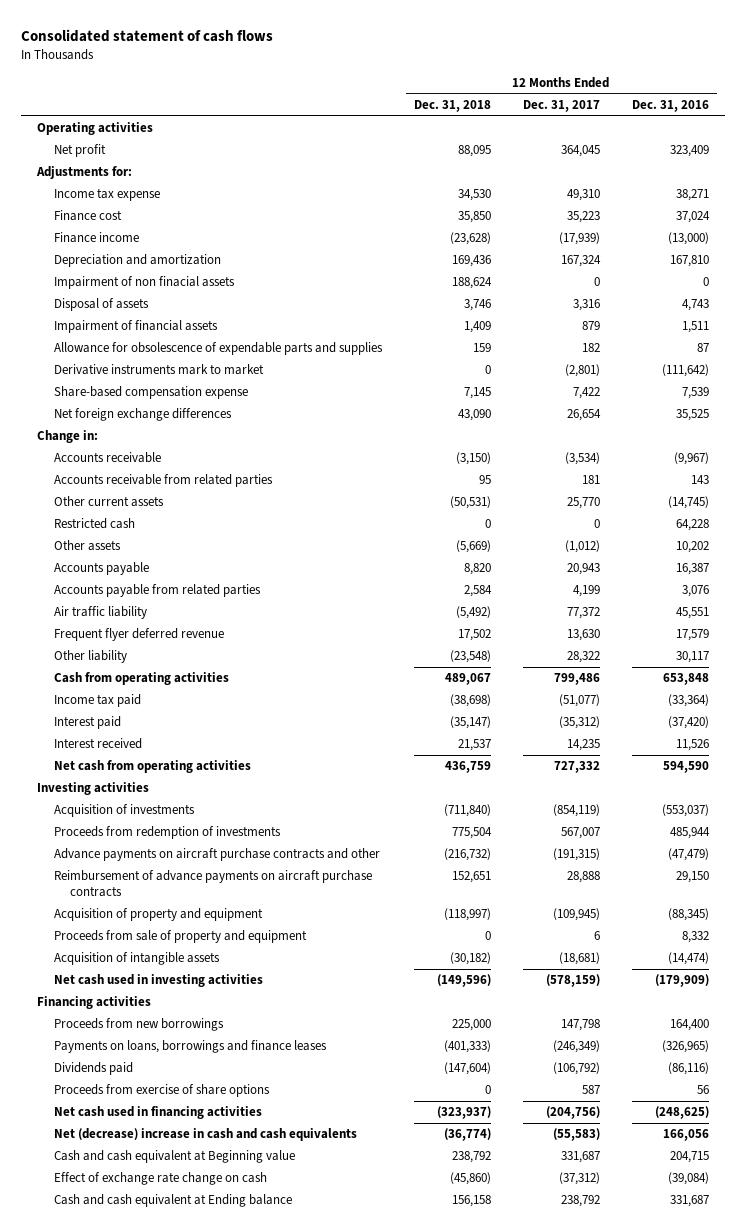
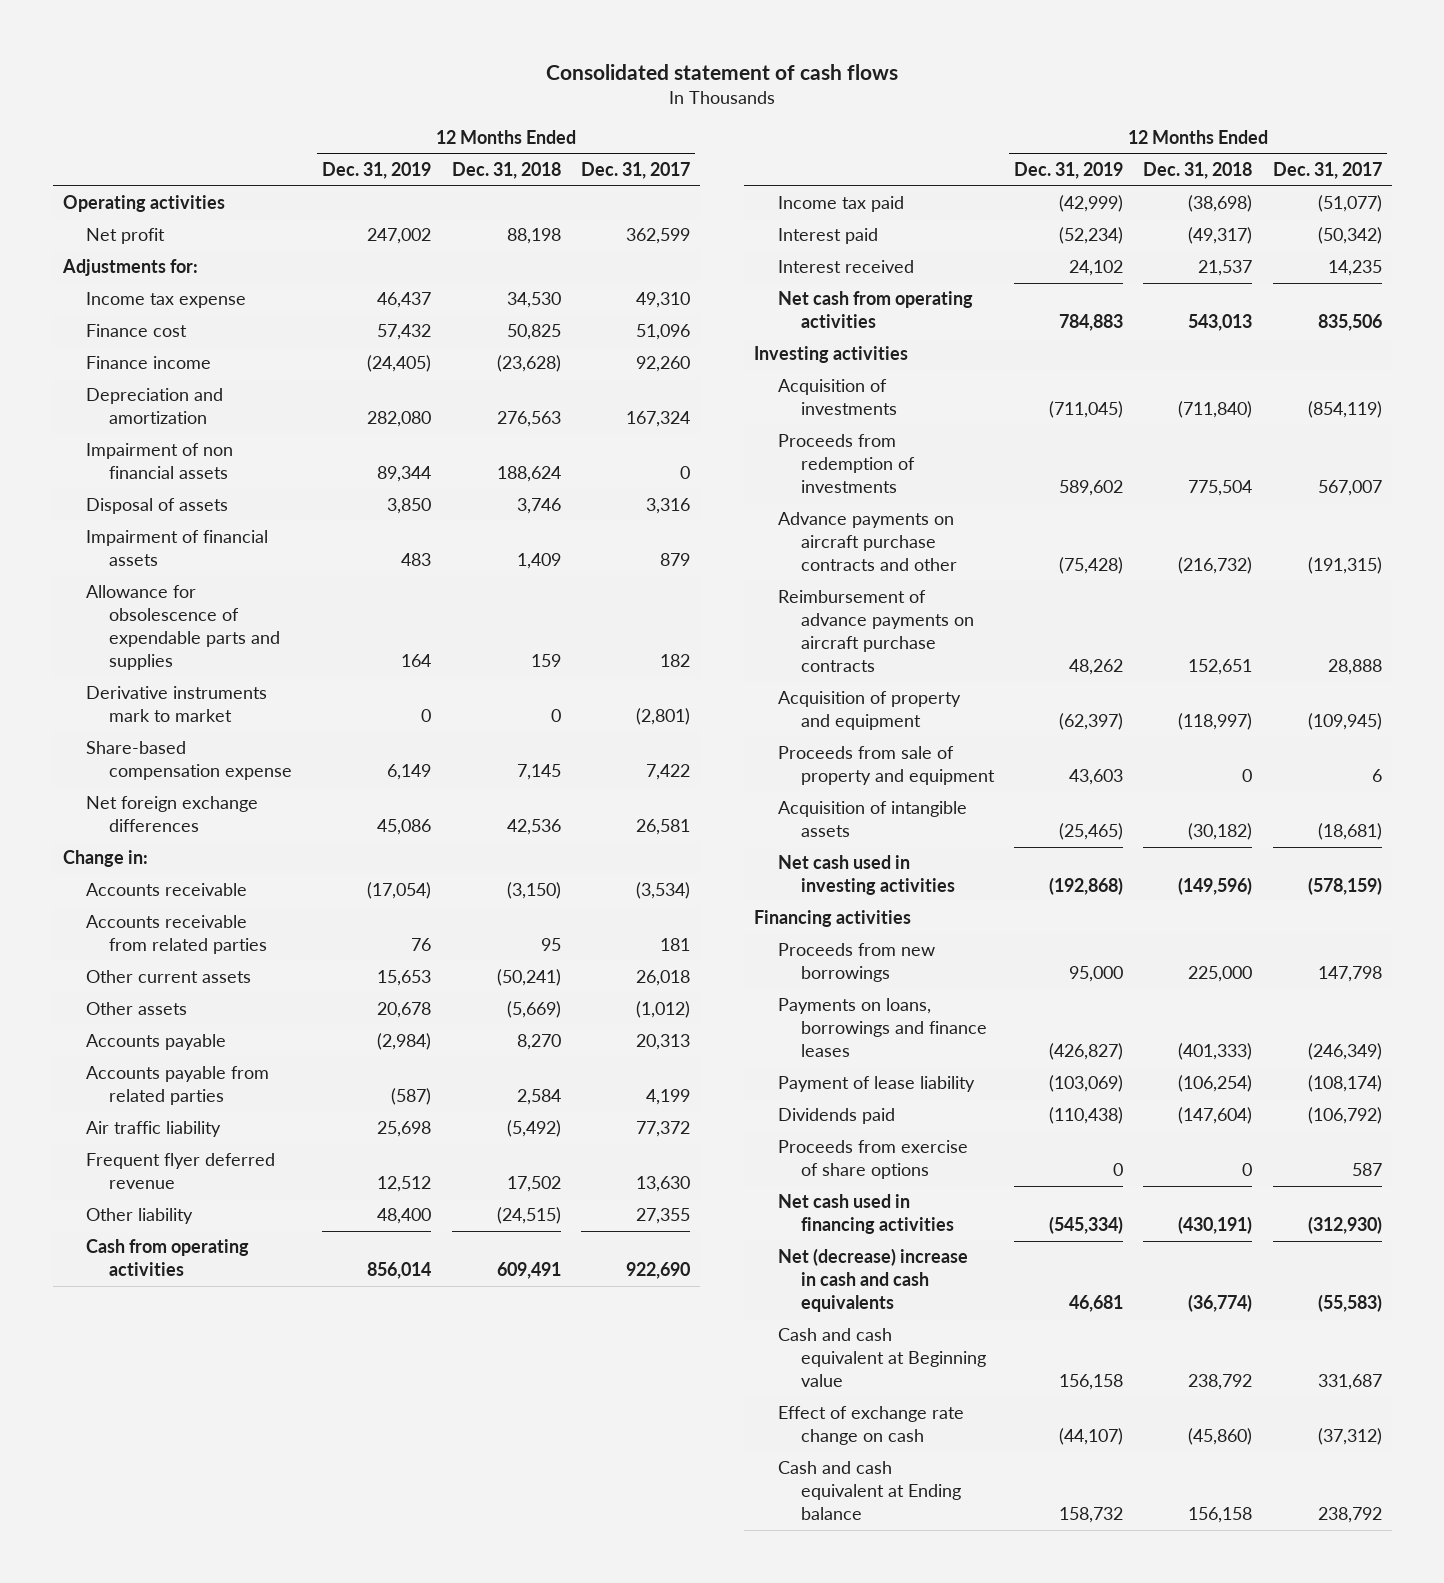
- | 12 Months Ended Dec. 31, 2018 | 12 Months Ended Dec. 31, 2017 | 12 Months Ended Dec. 31, 2016
+ | 12 Months Ended Dec. 31, 2019 | 12 Months Ended Dec. 31, 2018 | 12 Months Ended Dec. 31, 2017
- Net profit | 88,095 | 364,045 | 323,409
+ Net profit | 247,002 | 88,198 | 362,599
- Finance cost | 35,850 | 35,223 | 37,024
- Finance income | (23,628) | (17,939) | (13,000)
- Depreciation and amortization | 169,436 | 167,324 | 167,810
- Impairment of non finacial assets | 188,624 | 0 | 0
+ Finance cost | 57,432 | 50,825 | 51,096
+ Finance income | (24,405) | (23,628) | 92,260
+ Depreciation and amortization | 282,080 | 276,563 | 167,324
+ Impairment of non financial assets | 89,344 | 188,624 | 0
- Net foreign exchange differences | 43,090 | 26,654 | 35,525
+ Net foreign exchange differences | 45,086 | 42,536 | 26,581
- Other current assets | (50,531) | 25,770 | (14,745)
- Restricted cash | 0 | 0 | 64,228
+ Other current assets | 15,653 | (50,241) | 26,018
- Accounts payable | 8,820 | 20,943 | 16,387
+ Accounts payable | (2,984) | 8,270 | 20,313
- Other liability | (23,548) | 28,322 | 30,117
- Cash from operating activities | 489,067 | 799,486 | 653,848
+ Other liability | 48,400 | (24,515) | 27,355
+ Cash from operating activities | 856,014 | 609,491 | 922,690
- Interest paid | (35,147) | (35,312) | (37,420)
+ Interest paid | (52,234) | (49,317) | (50,342)
- Net cash from operating activities | 436,759 | 727,332 | 594,590
+ Net cash from operating activities | 784,883 | 543,013 | 835,506
+ Payment of lease liability | (103,069) | (106,254) | (108,174)
- Net cash used in financing activities | (323,937) | (204,756) | (248,625)
+ Net cash used in financing activities | (545,334) | (430,191) | (312,930)

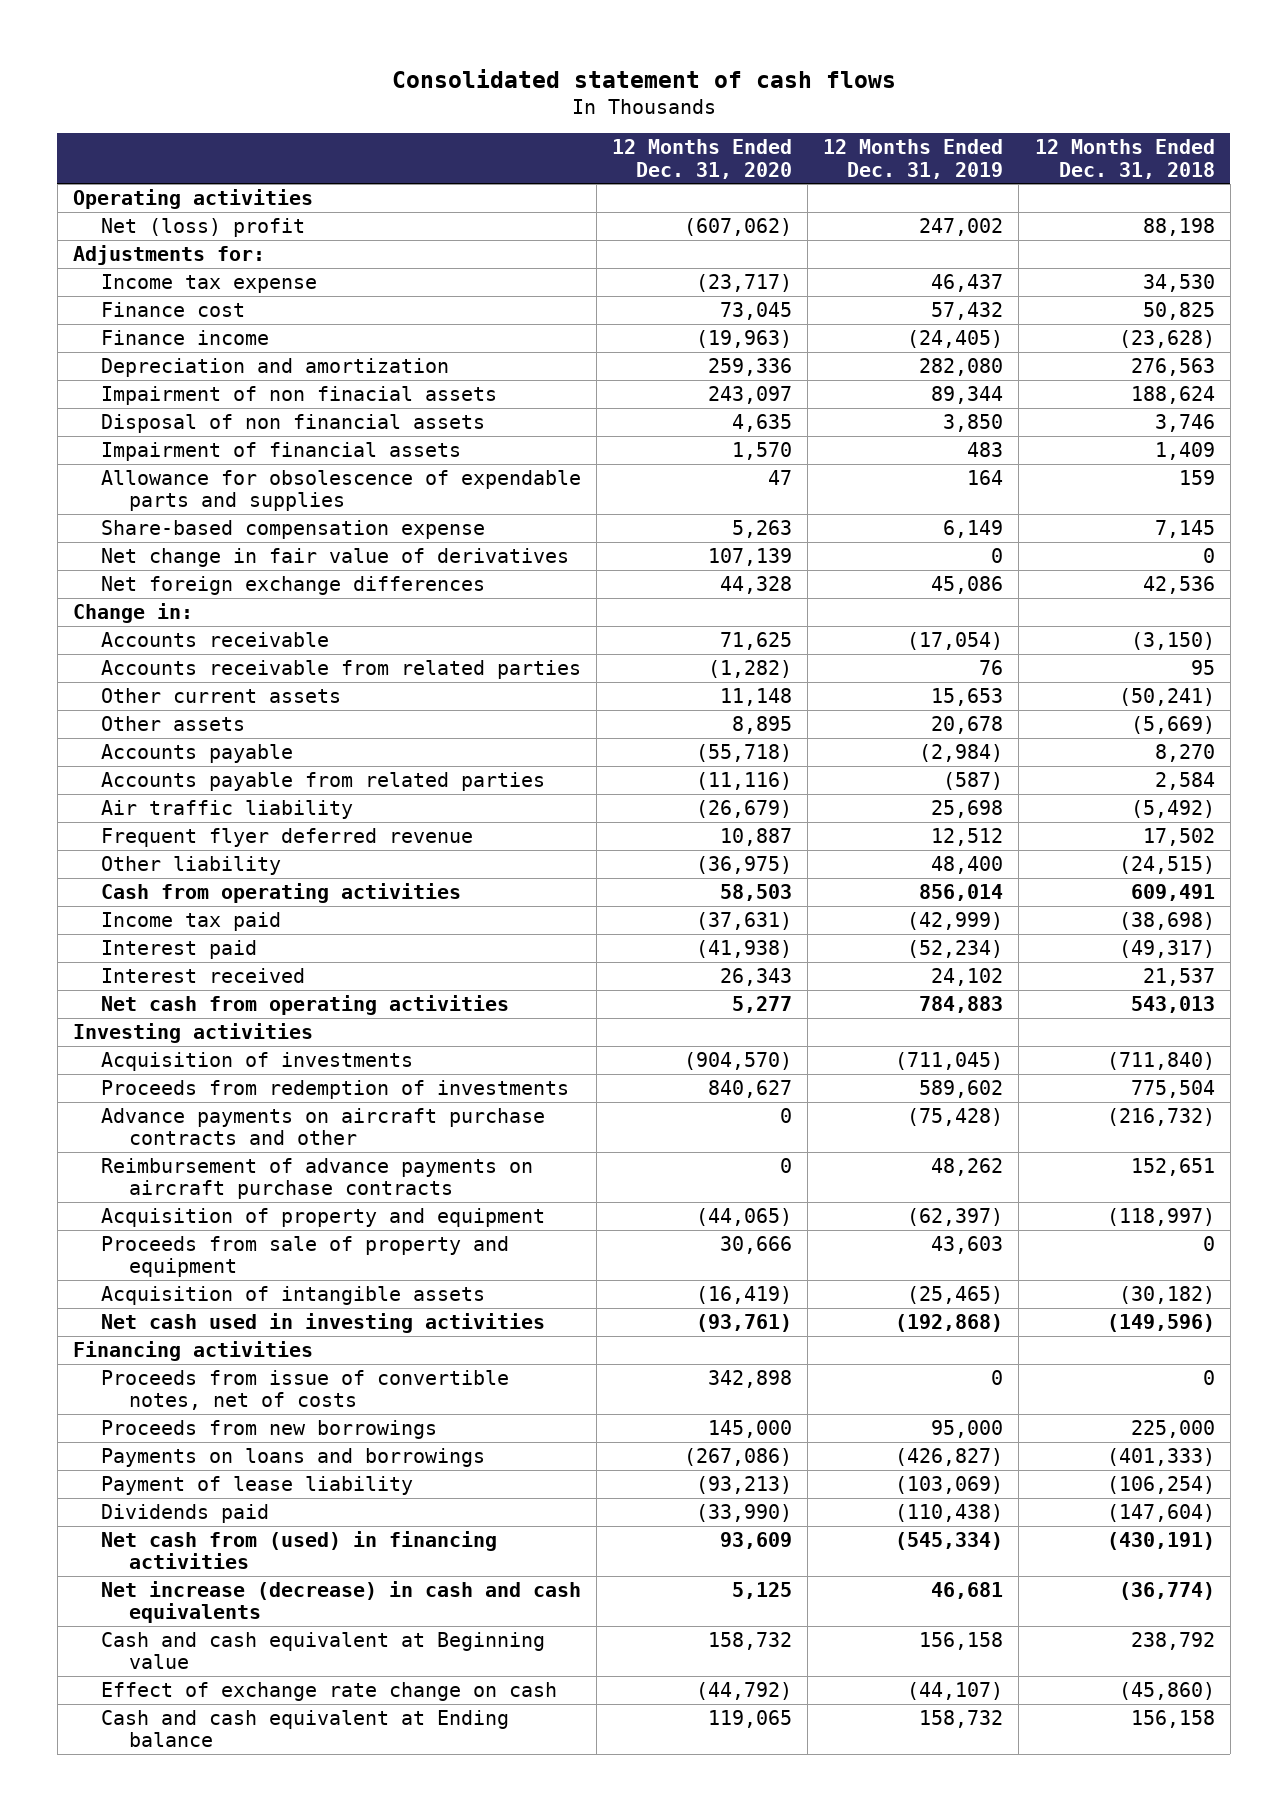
- | 12 Months Ended Dec. 31, 2019 | 12 Months Ended Dec. 31, 2018 | 12 Months Ended Dec. 31, 2017
+ | 12 Months Ended Dec. 31, 2020 | 12 Months Ended Dec. 31, 2019 | 12 Months Ended Dec. 31, 2018
- Net profit | 247,002 | 88,198 | 362,599
+ Net (loss) profit | (607,062) | 247,002 | 88,198
- Impairment of non financial assets | 89,344 | 188,624 | 0
- Disposal of assets | 3,850 | 3,746 | 3,316
+ Impairment of non finacial assets | 243,097 | 89,344 | 188,624
+ Disposal of non financial assets | 4,635 | 3,850 | 3,746
- Derivative instruments mark to market | 0 | 0 | (2,801)
+ Net change in fair value of derivatives | 107,139 | 0 | 0
+ Proceeds from issue of convertible notes, net of costs | 342,898 | 0 | 0
- Payments on loans, borrowings and finance leases | (426,827) | (401,333) | (246,349)
+ Payments on loans and borrowings | (267,086) | (426,827) | (401,333)
- Proceeds from exercise of share options | 0 | 0 | 587
- Net cash used in financing activities | (545,334) | (430,191) | (312,930)
- Net (decrease) increase in cash and cash equivalents | 46,681 | (36,774) | (55,583)
+ Net cash from (used) in financing activities | 93,609 | (545,334) | (430,191)
+ Net increase (decrease) in cash and cash equivalents | 5,125 | 46,681 | (36,774)

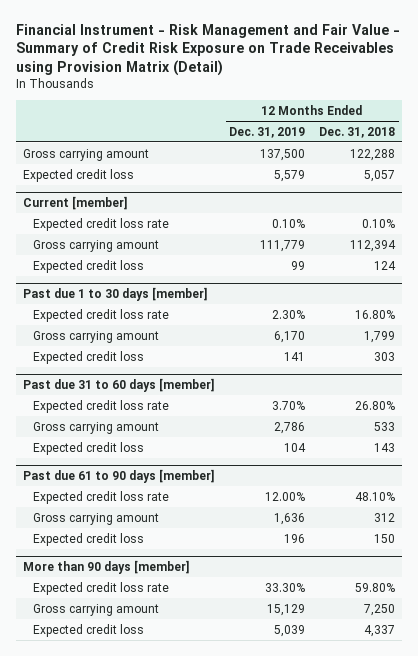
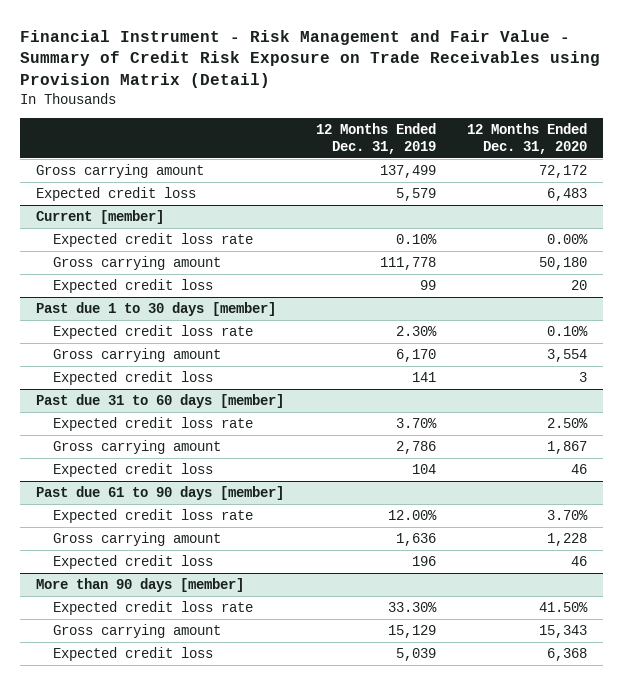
- | 12 Months Ended Dec. 31, 2019 | 12 Months Ended Dec. 31, 2018
+ | 12 Months Ended Dec. 31, 2019 | 12 Months Ended Dec. 31, 2020
- Gross carrying amount | 137,500 | 122,288
+ Gross carrying amount | 137,499 | 72,172
@ Current [member]
- Gross carrying amount | 111,779 | 112,394
+ Gross carrying amount | 111,778 | 50,180

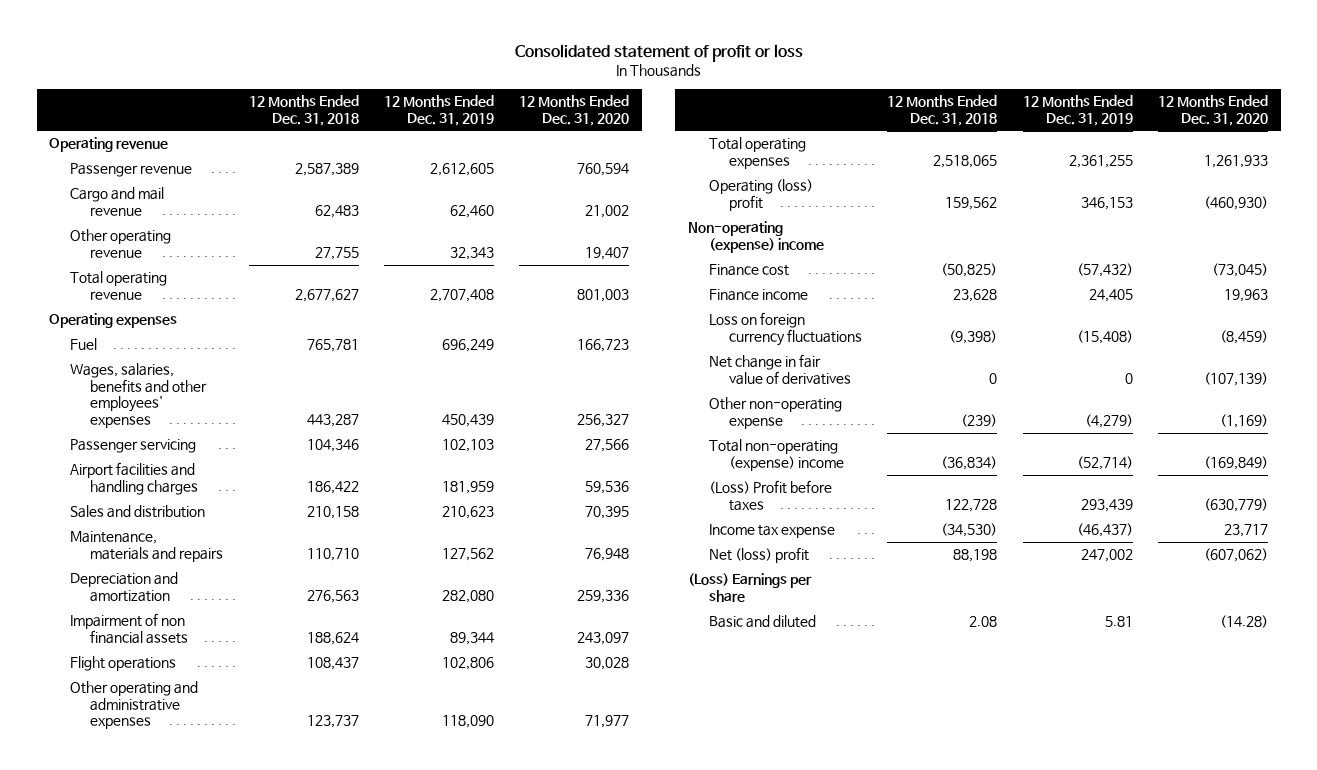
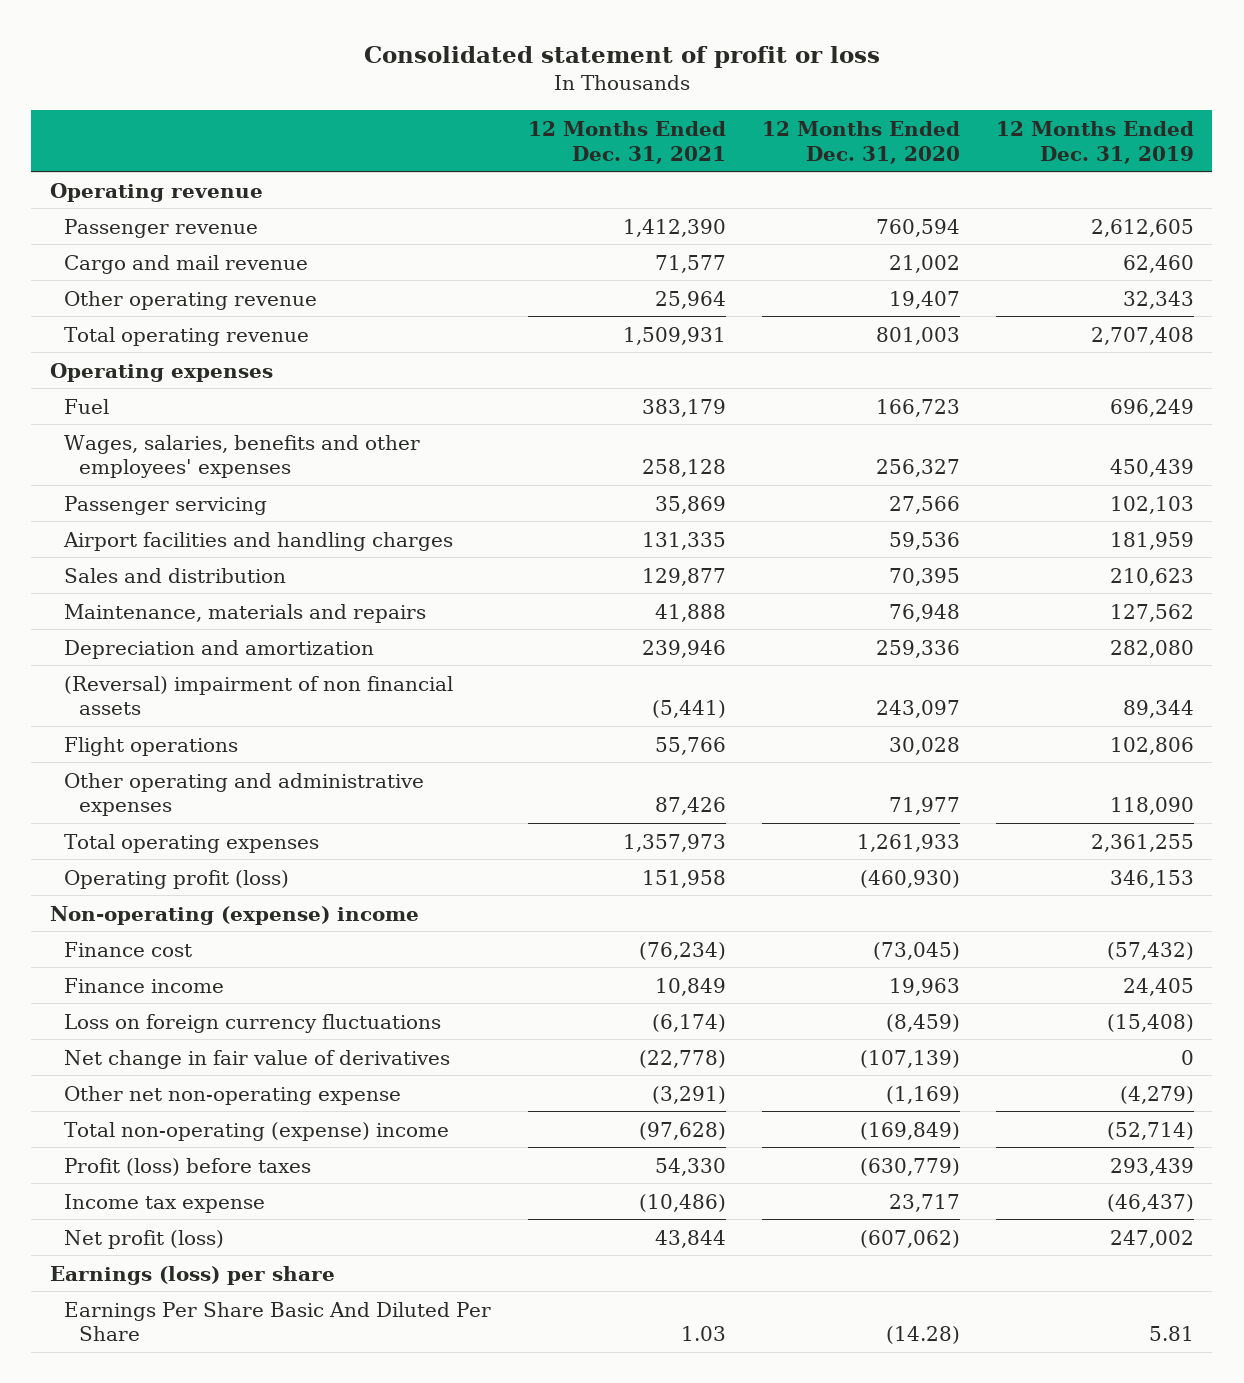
- | 12 Months Ended Dec. 31, 2018 | 12 Months Ended Dec. 31, 2019 | 12 Months Ended Dec. 31, 2020
+ | 12 Months Ended Dec. 31, 2021 | 12 Months Ended Dec. 31, 2020 | 12 Months Ended Dec. 31, 2019
- Impairment of non financial assets | 188,624 | 89,344 | 243,097
+ (Reversal) impairment of non financial assets | (5,441) | 243,097 | 89,344
- Operating (loss) profit | 159,562 | 346,153 | (460,930)
+ Operating profit (loss) | 151,958 | (460,930) | 346,153
- Other non-operating expense | (239) | (4,279) | (1,169)
+ Other net non-operating expense | (3,291) | (1,169) | (4,279)
- (Loss) Profit before taxes | 122,728 | 293,439 | (630,779)
+ Profit (loss) before taxes | 54,330 | (630,779) | 293,439
- Net (loss) profit | 88,198 | 247,002 | (607,062)
- (Loss) Earnings per share
- Basic and diluted | 2.08 | 5.81 | (14.28)
+ Net profit (loss) | 43,844 | (607,062) | 247,002
+ Earnings (loss) per share
+ Earnings Per Share Basic And Diluted Per Share | 1.03 | (14.28) | 5.81

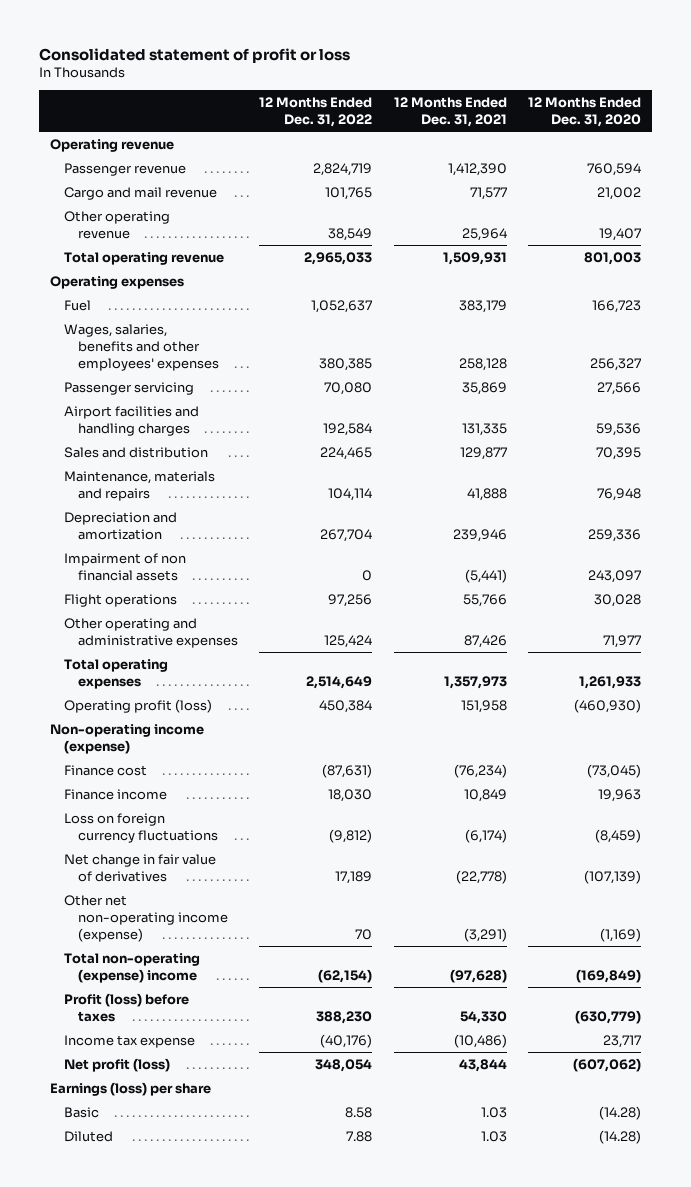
- | 12 Months Ended Dec. 31, 2021 | 12 Months Ended Dec. 31, 2020 | 12 Months Ended Dec. 31, 2019
+ | 12 Months Ended Dec. 31, 2022 | 12 Months Ended Dec. 31, 2021 | 12 Months Ended Dec. 31, 2020
- (Reversal) impairment of non financial assets | (5,441) | 243,097 | 89,344
+ Impairment of non financial assets | 0 | (5,441) | 243,097
- Non-operating (expense) income
+ Non-operating income (expense)
- Other net non-operating expense | (3,291) | (1,169) | (4,279)
+ Other net non-operating income (expense) | 70 | (3,291) | (1,169)
- Earnings Per Share Basic And Diluted Per Share | 1.03 | (14.28) | 5.81
+ Basic | 8.58 | 1.03 | (14.28)
+ Diluted | 7.88 | 1.03 | (14.28)

